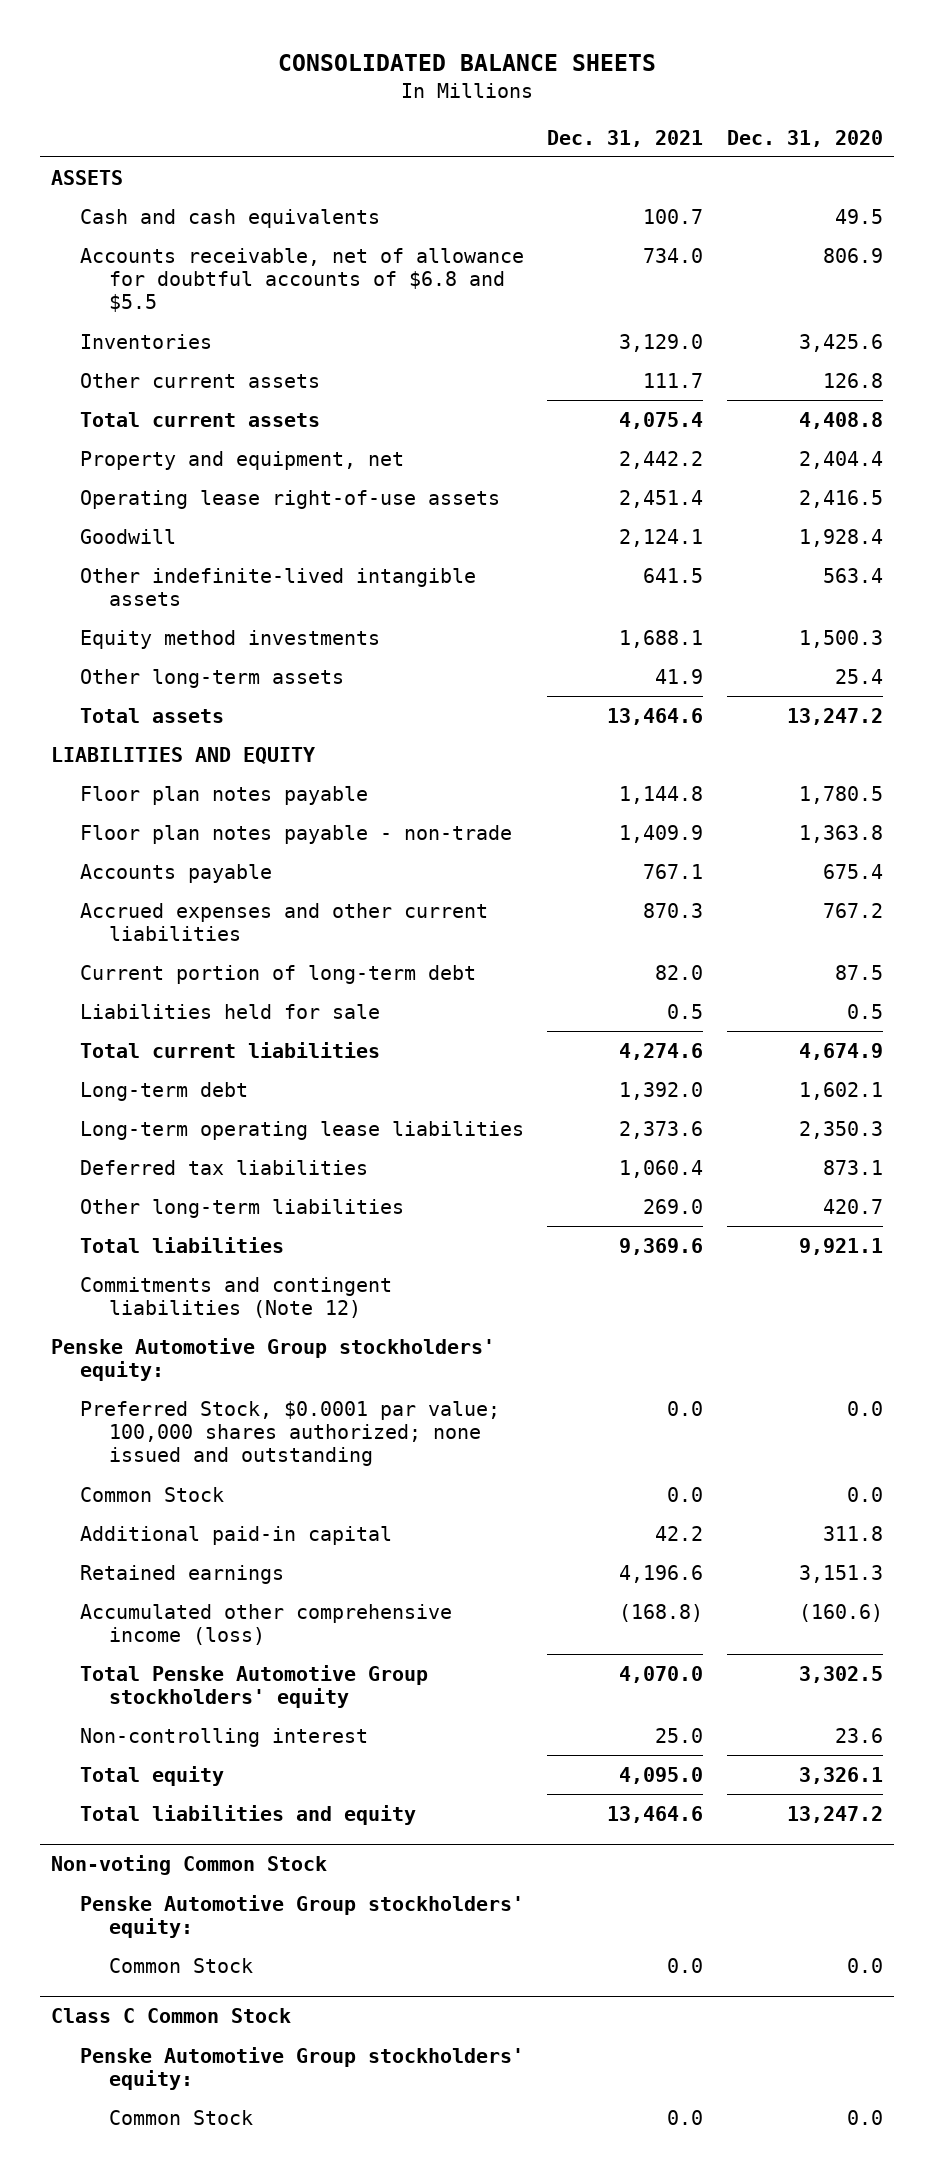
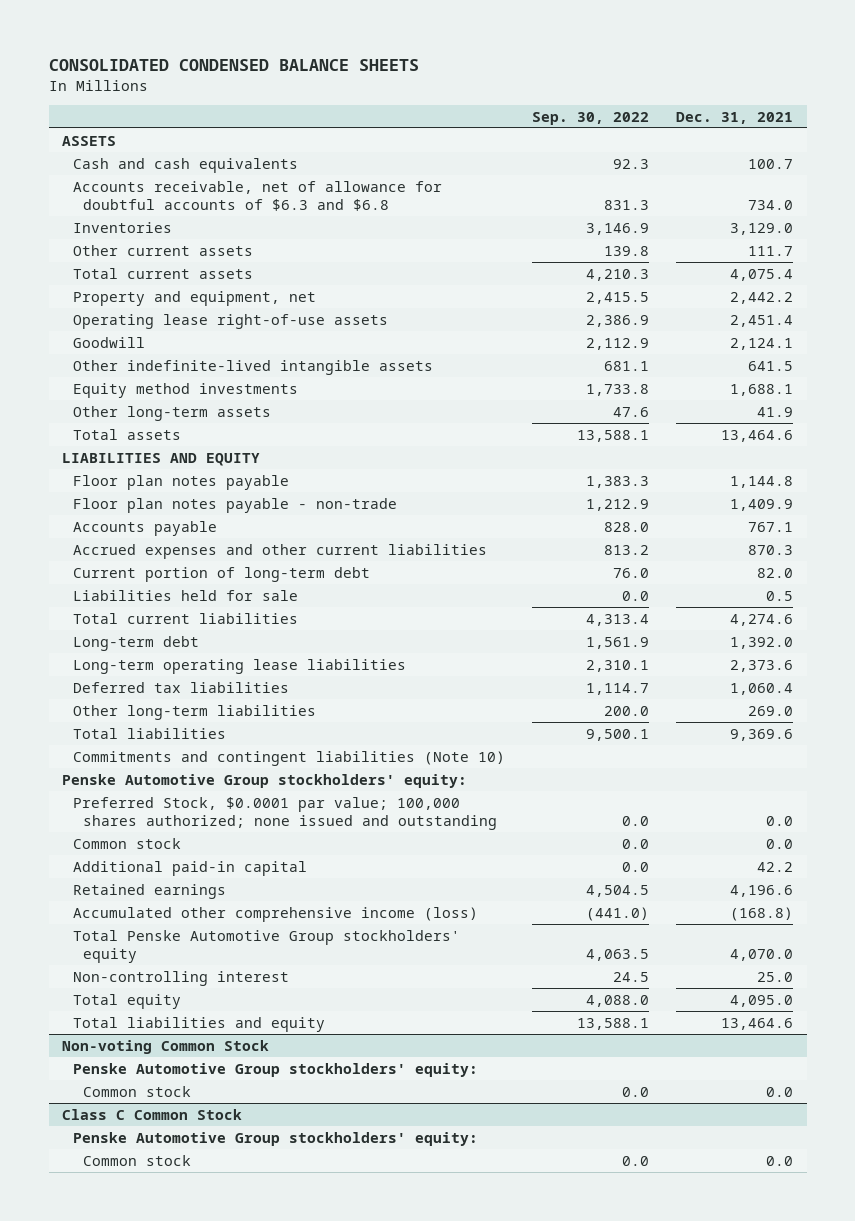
- CONSOLIDATED BALANCE SHEETS
+ CONSOLIDATED CONDENSED BALANCE SHEETS
- | Dec. 31, 2021 | Dec. 31, 2020
+ | Sep. 30, 2022 | Dec. 31, 2021
- Accounts receivable, net of allowance for doubtful accounts of $6.8 and $5.5 | 734.0 | 806.9
+ Accounts receivable, net of allowance for doubtful accounts of $6.3 and $6.8 | 831.3 | 734.0
- Commitments and contingent liabilities (Note 12)
+ Commitments and contingent liabilities (Note 10)
- Common Stock | 0.0 | 0.0
+ Common stock | 0.0 | 0.0
@ Non-voting Common Stock
- Common Stock | 0.0 | 0.0
+ Common stock | 0.0 | 0.0
@ Class C Common Stock
- Common Stock | 0.0 | 0.0
+ Common stock | 0.0 | 0.0

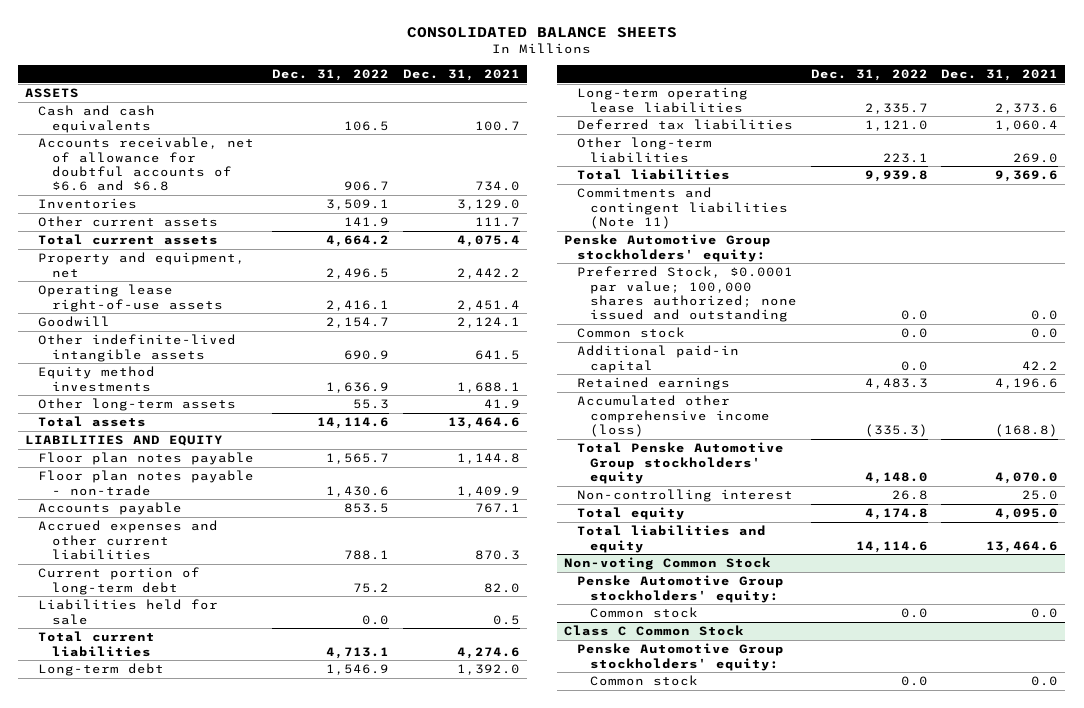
- CONSOLIDATED CONDENSED BALANCE SHEETS
+ CONSOLIDATED BALANCE SHEETS
- | Sep. 30, 2022 | Dec. 31, 2021
+ | Dec. 31, 2022 | Dec. 31, 2021
- Accounts receivable, net of allowance for doubtful accounts of $6.3 and $6.8 | 831.3 | 734.0
+ Accounts receivable, net of allowance for doubtful accounts of $6.6 and $6.8 | 906.7 | 734.0
- Commitments and contingent liabilities (Note 10)
+ Commitments and contingent liabilities (Note 11)

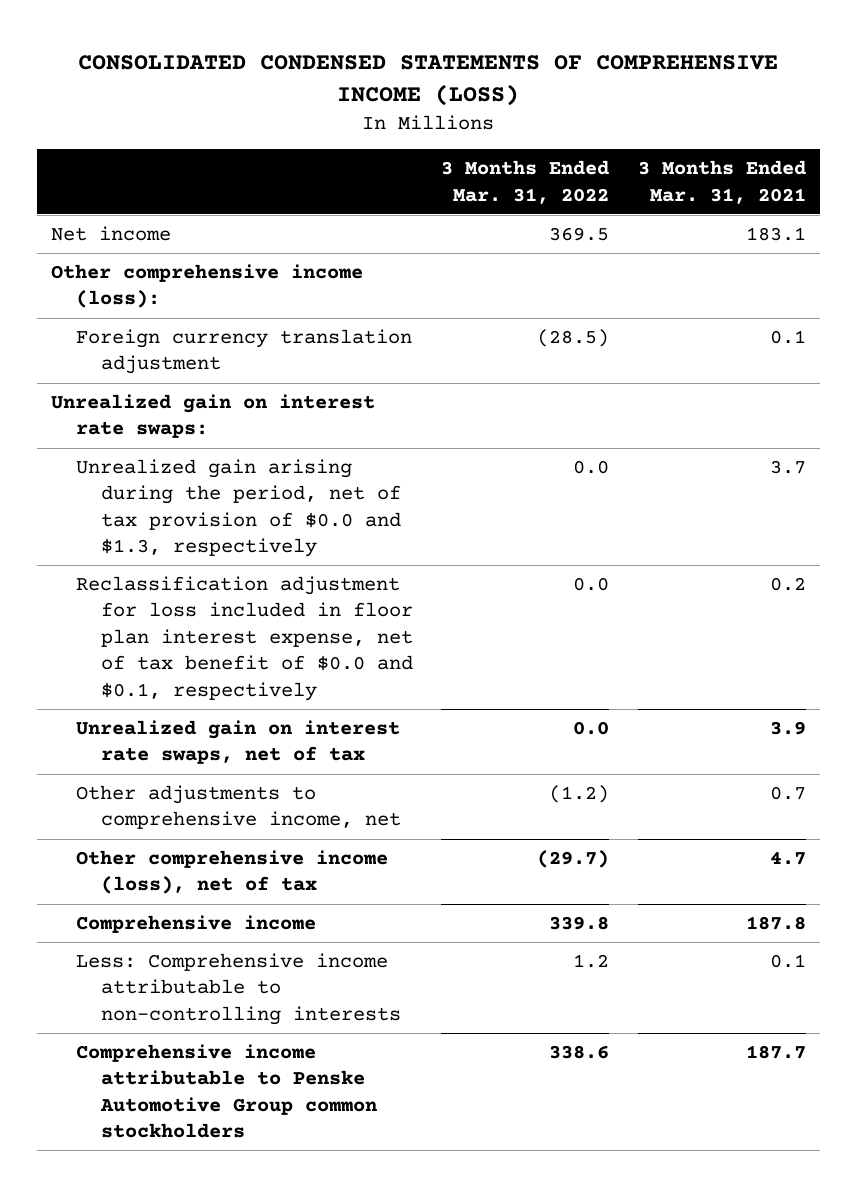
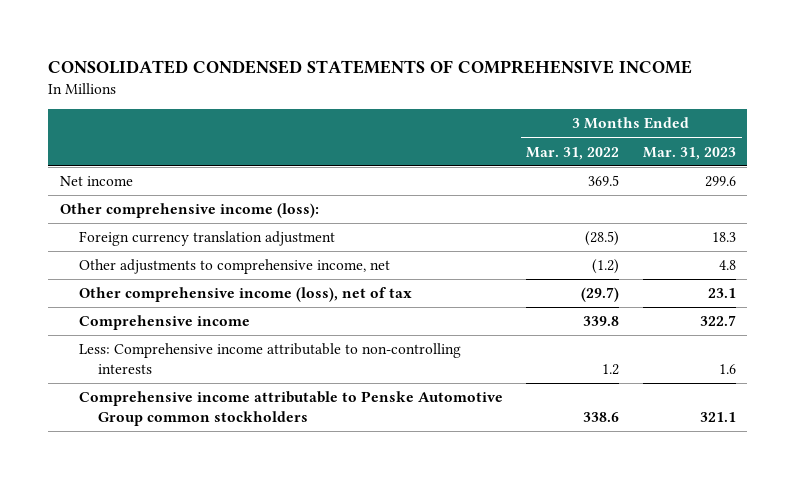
- CONSOLIDATED CONDENSED STATEMENTS OF COMPREHENSIVE INCOME (LOSS)
+ CONSOLIDATED CONDENSED STATEMENTS OF COMPREHENSIVE INCOME
- | 3 Months Ended Mar. 31, 2022 | 3 Months Ended Mar. 31, 2021
+ | 3 Months Ended Mar. 31, 2022 | 3 Months Ended Mar. 31, 2023
- Unrealized gain on interest rate swaps:
- Unrealized gain arising during the period, net of tax provision of $0.0 and $1.3, respectively | 0.0 | 3.7
- Reclassification adjustment for loss included in floor plan interest expense, net of tax benefit of $0.0 and $0.1, respectively | 0.0 | 0.2
- Unrealized gain on interest rate swaps, net of tax | 0.0 | 3.9

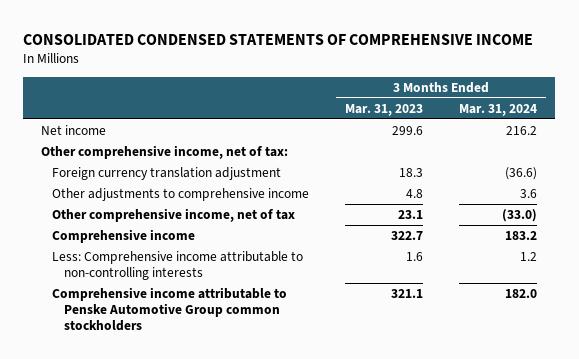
- | 3 Months Ended Mar. 31, 2022 | 3 Months Ended Mar. 31, 2023
+ | 3 Months Ended Mar. 31, 2023 | 3 Months Ended Mar. 31, 2024
- Other comprehensive income (loss):
+ Other comprehensive income, net of tax:
- Other adjustments to comprehensive income, net | (1.2) | 4.8
- Other comprehensive income (loss), net of tax | (29.7) | 23.1
+ Other adjustments to comprehensive income | 4.8 | 3.6
+ Other comprehensive income, net of tax | 23.1 | (33.0)

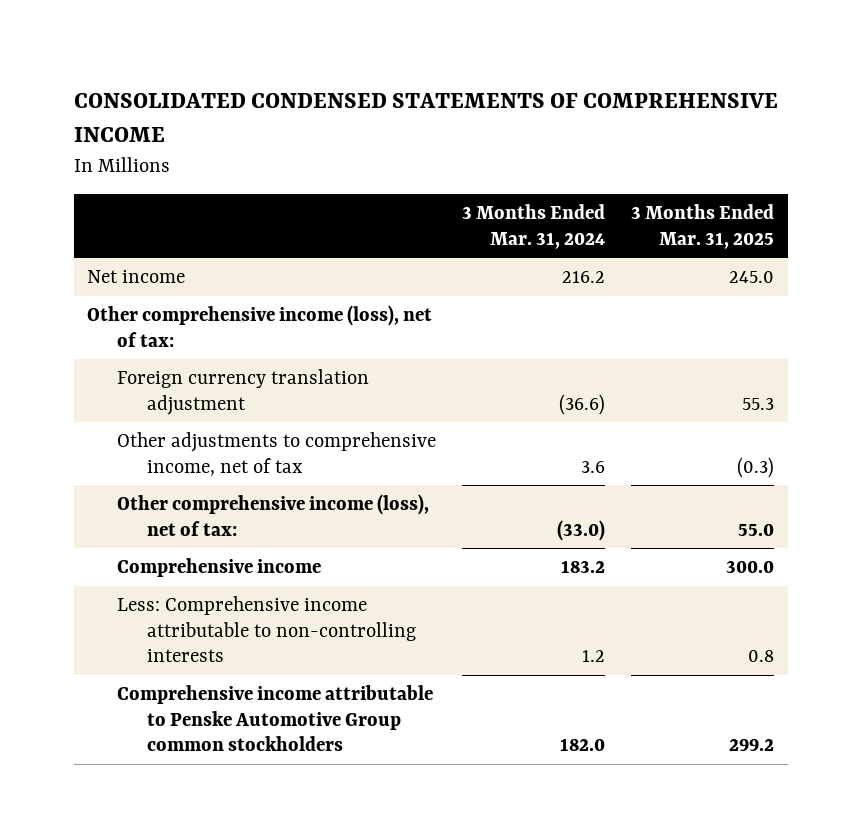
- | 3 Months Ended Mar. 31, 2023 | 3 Months Ended Mar. 31, 2024
+ | 3 Months Ended Mar. 31, 2024 | 3 Months Ended Mar. 31, 2025
- Other comprehensive income, net of tax:
+ Other comprehensive income (loss), net of tax:
- Other adjustments to comprehensive income | 4.8 | 3.6
- Other comprehensive income, net of tax | 23.1 | (33.0)
+ Other adjustments to comprehensive income, net of tax | 3.6 | (0.3)
+ Other comprehensive income (loss), net of tax: | (33.0) | 55.0

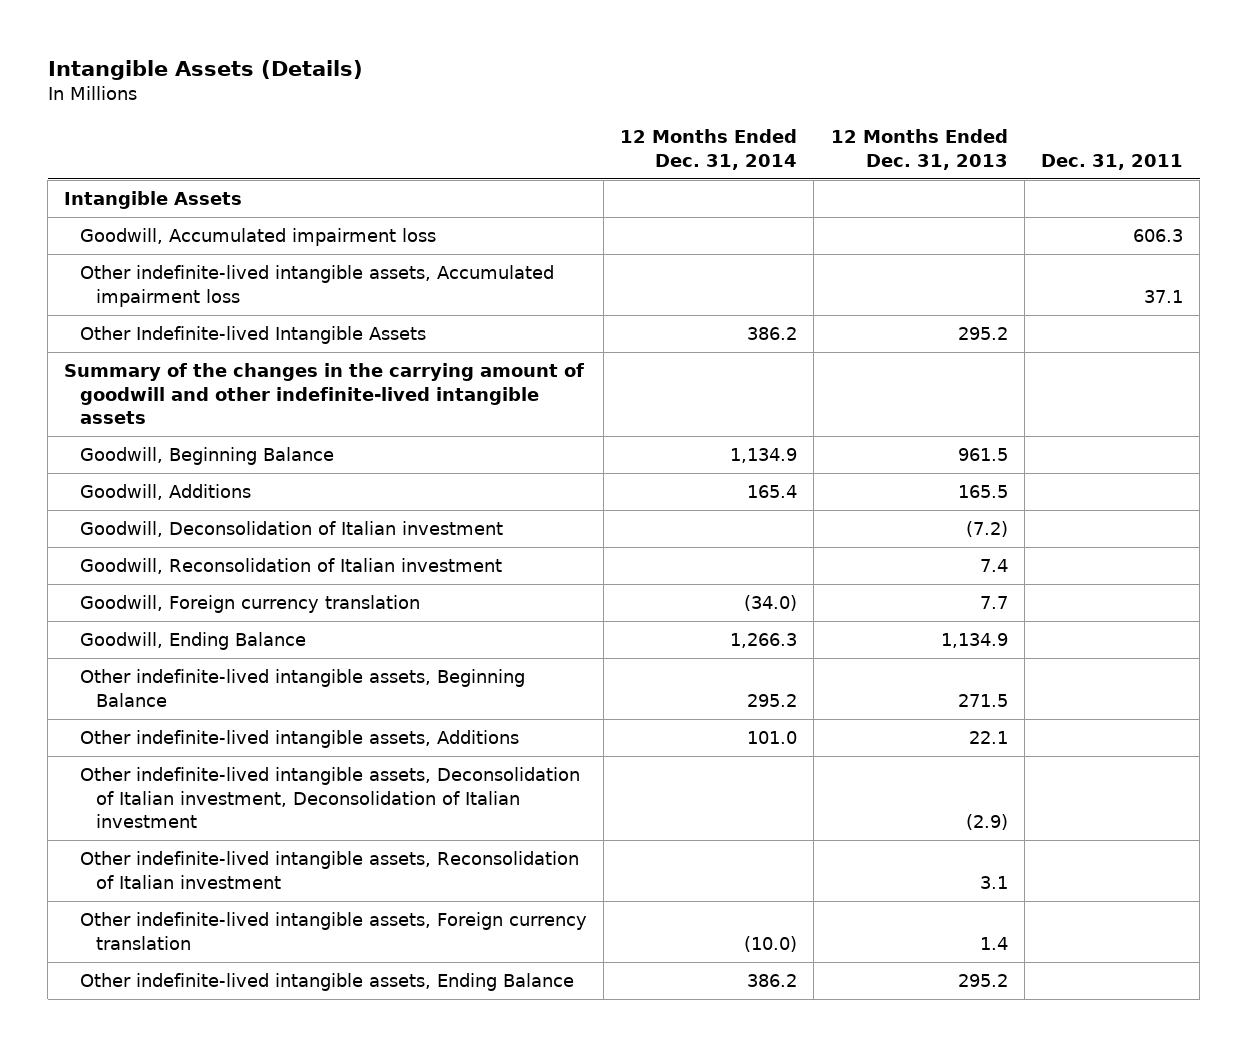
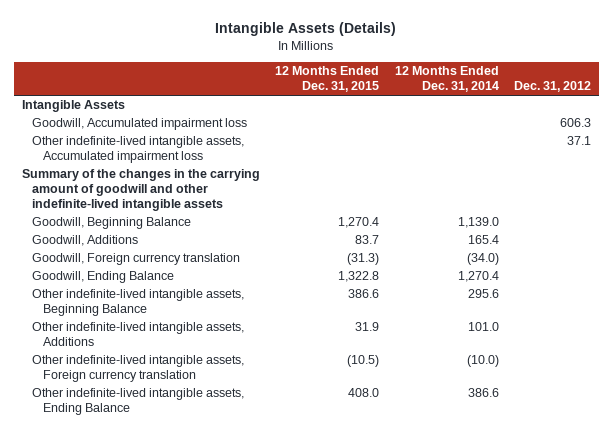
- | 12 Months Ended Dec. 31, 2014 | 12 Months Ended Dec. 31, 2013 | Dec. 31, 2011
+ | 12 Months Ended Dec. 31, 2015 | 12 Months Ended Dec. 31, 2014 | Dec. 31, 2012
- Other Indefinite-lived Intangible Assets | 386.2 | 295.2 |
- Goodwill, Beginning Balance | 1,134.9 | 961.5 |
+ Goodwill, Beginning Balance | 1,270.4 | 1,139.0 |
- Goodwill, Deconsolidation of Italian investment | | (7.2) |
- Goodwill, Reconsolidation of Italian investment | | 7.4 |
- Goodwill, Ending Balance | 1,266.3 | 1,134.9 |
- Other indefinite-lived intangible assets, Beginning Balance | 295.2 | 271.5 |
+ Goodwill, Ending Balance | 1,322.8 | 1,270.4 |
+ Other indefinite-lived intangible assets, Beginning Balance | 386.6 | 295.6 |
- Other indefinite-lived intangible assets, Deconsolidation of Italian investment, Deconsolidation of Italian investment | | (2.9) |
- Other indefinite-lived intangible assets, Reconsolidation of Italian investment | | 3.1 |
- Other indefinite-lived intangible assets, Ending Balance | 386.2 | 295.2 |
+ Other indefinite-lived intangible assets, Ending Balance | 408.0 | 386.6 |

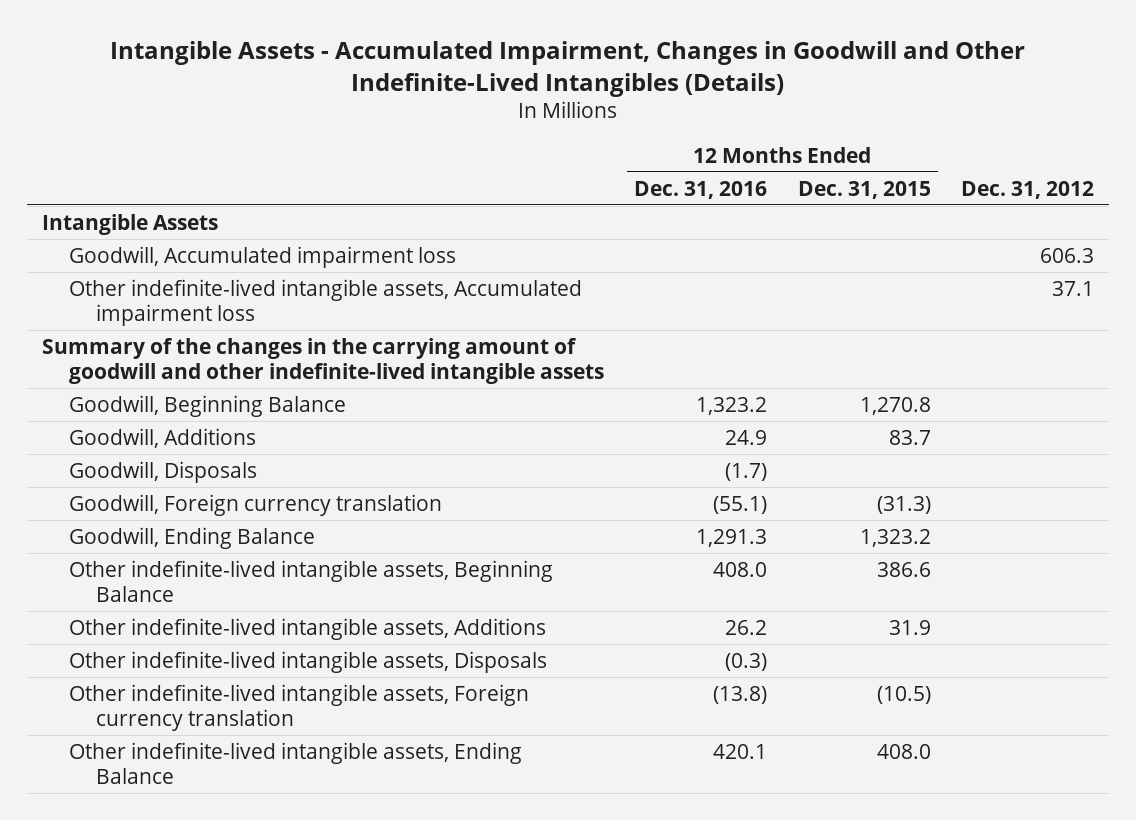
- Intangible Assets (Details)
+ Intangible Assets - Accumulated Impairment, Changes in Goodwill and Other Indefinite-Lived Intangibles (Details)
- | 12 Months Ended Dec. 31, 2015 | 12 Months Ended Dec. 31, 2014 | Dec. 31, 2012
+ | 12 Months Ended Dec. 31, 2016 | 12 Months Ended Dec. 31, 2015 | Dec. 31, 2012
- Goodwill, Beginning Balance | 1,270.4 | 1,139.0 |
+ Goodwill, Beginning Balance | 1,323.2 | 1,270.8 |
+ Goodwill, Disposals | (1.7) | |
- Goodwill, Ending Balance | 1,322.8 | 1,270.4 |
+ Goodwill, Ending Balance | 1,291.3 | 1,323.2 |
+ Other indefinite-lived intangible assets, Disposals | (0.3) | |

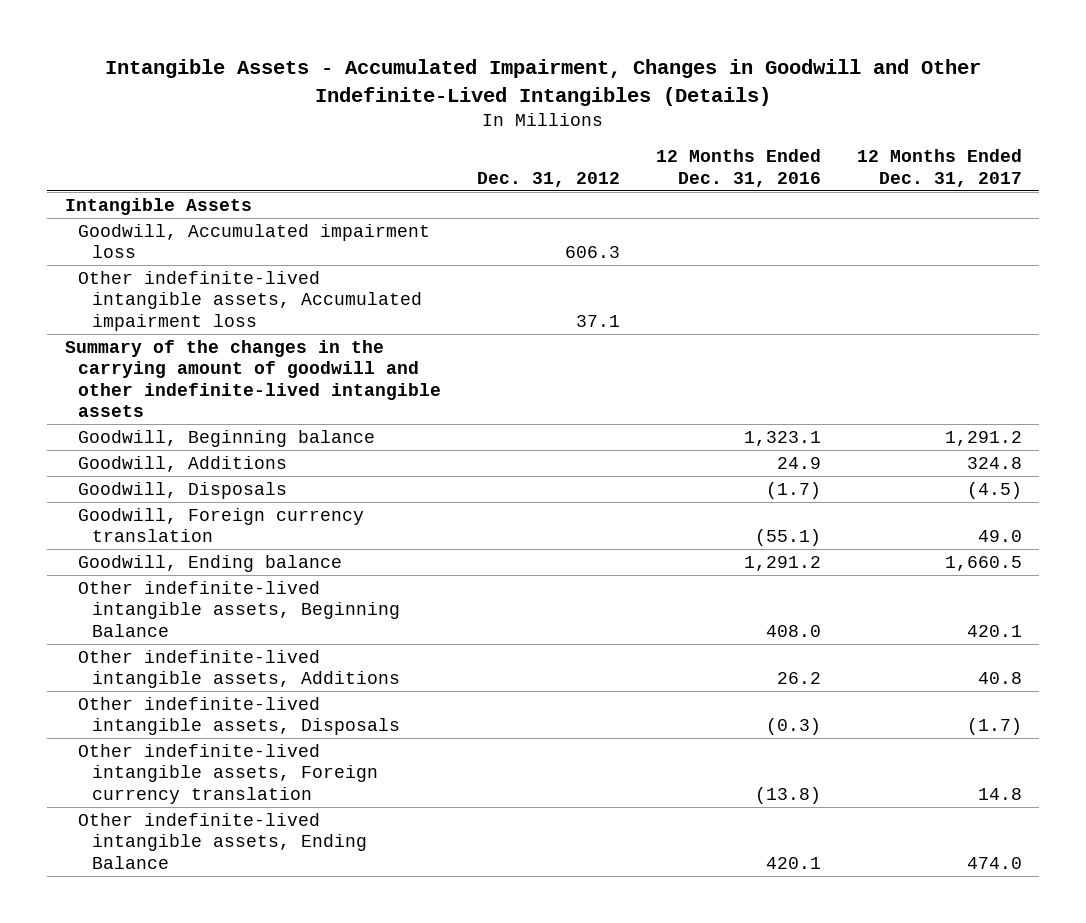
- | 12 Months Ended Dec. 31, 2016 | 12 Months Ended Dec. 31, 2015 | Dec. 31, 2012
+ | Dec. 31, 2012 | 12 Months Ended Dec. 31, 2016 | 12 Months Ended Dec. 31, 2017
- Goodwill, Beginning Balance | 1,323.2 | 1,270.8 |
+ Goodwill, Beginning balance | | 1,323.1 | 1,291.2
- Goodwill, Ending Balance | 1,291.3 | 1,323.2 |
+ Goodwill, Ending balance | | 1,291.2 | 1,660.5

